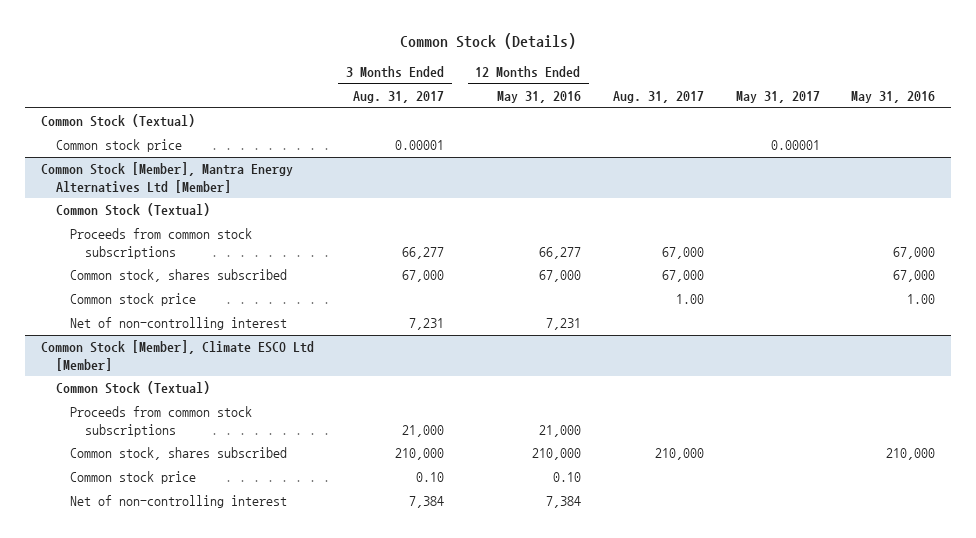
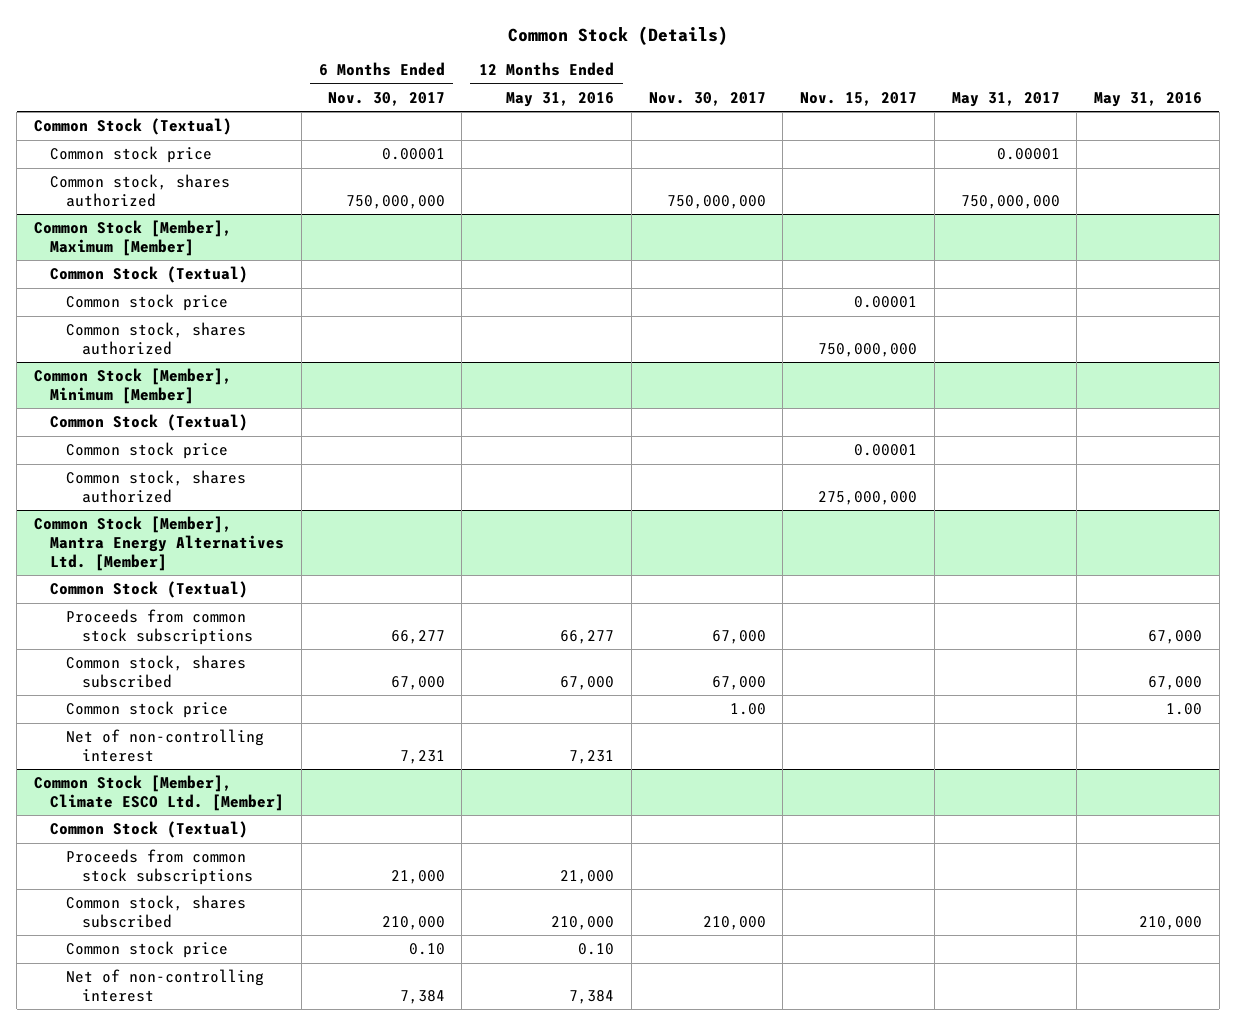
- | 3 Months Ended Aug. 31, 2017 | 12 Months Ended May 31, 2016 | Aug. 31, 2017 | May 31, 2017 | May 31, 2016
+ | 6 Months Ended Nov. 30, 2017 | 12 Months Ended May 31, 2016 | Nov. 30, 2017 | Nov. 15, 2017 | May 31, 2017 | May 31, 2016
- Common Stock [Member], Mantra Energy Alternatives Ltd [Member]
+ Common stock, shares authorized | 750,000,000 | | 750,000,000 | | 750,000,000 |
+ Common Stock [Member], Maximum [Member]
+ Common Stock (Textual)
+ Common stock price | | | | 0.00001 | |
+ Common stock, shares authorized | | | | 750,000,000 | |
+ Common Stock [Member], Minimum [Member]
+ Common Stock (Textual)
+ Common stock price | | | | 0.00001 | |
+ Common stock, shares authorized | | | | 275,000,000 | |
+ Common Stock [Member], Mantra Energy Alternatives Ltd. [Member]
- Common Stock [Member], Climate ESCO Ltd [Member]
+ Common Stock [Member], Climate ESCO Ltd. [Member]

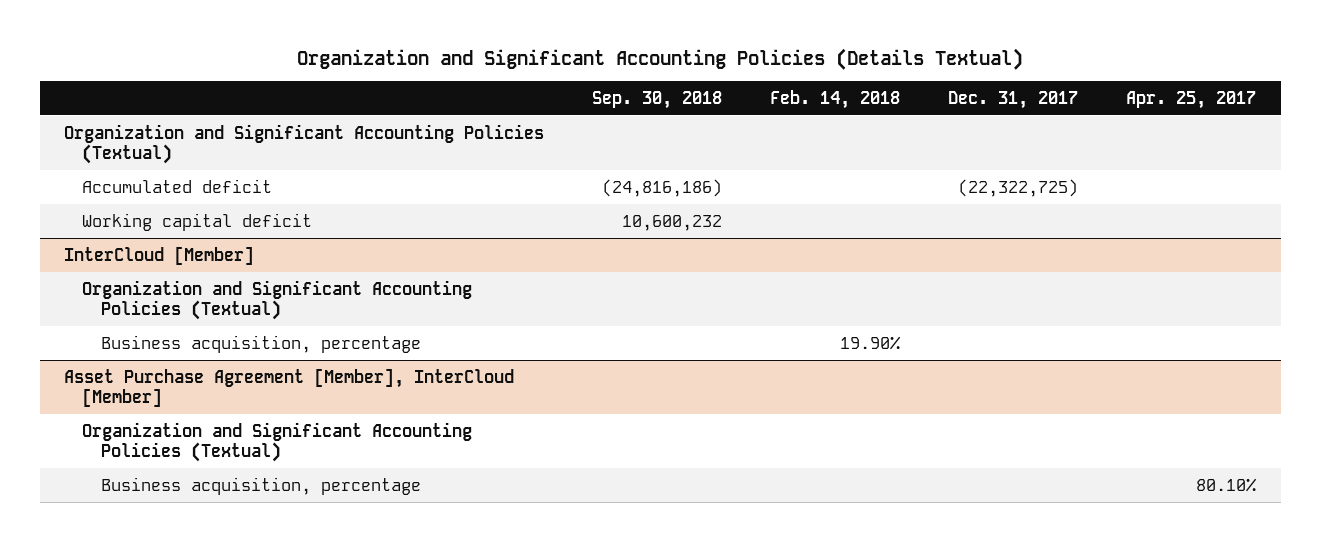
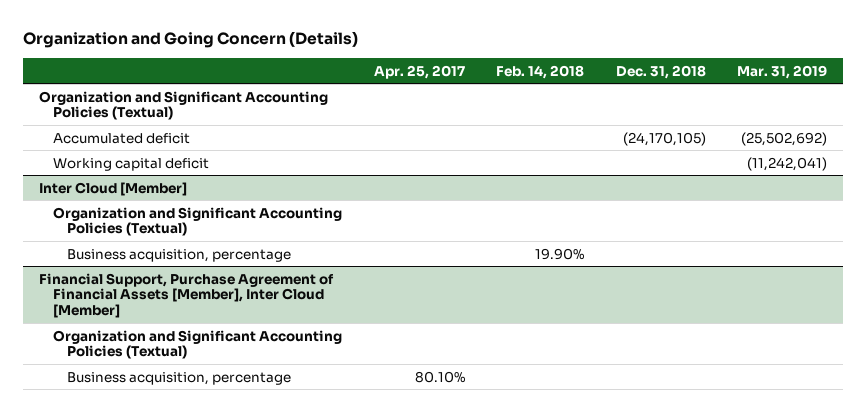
- Organization and Significant Accounting Policies (Details Textual)
+ Organization and Going Concern (Details)
- | Sep. 30, 2018 | Feb. 14, 2018 | Dec. 31, 2017 | Apr. 25, 2017
+ | Apr. 25, 2017 | Feb. 14, 2018 | Dec. 31, 2018 | Mar. 31, 2019
- InterCloud [Member]
+ Inter Cloud [Member]
- Asset Purchase Agreement [Member], InterCloud [Member]
+ Financial Support, Purchase Agreement of Financial Assets [Member], Inter Cloud [Member]

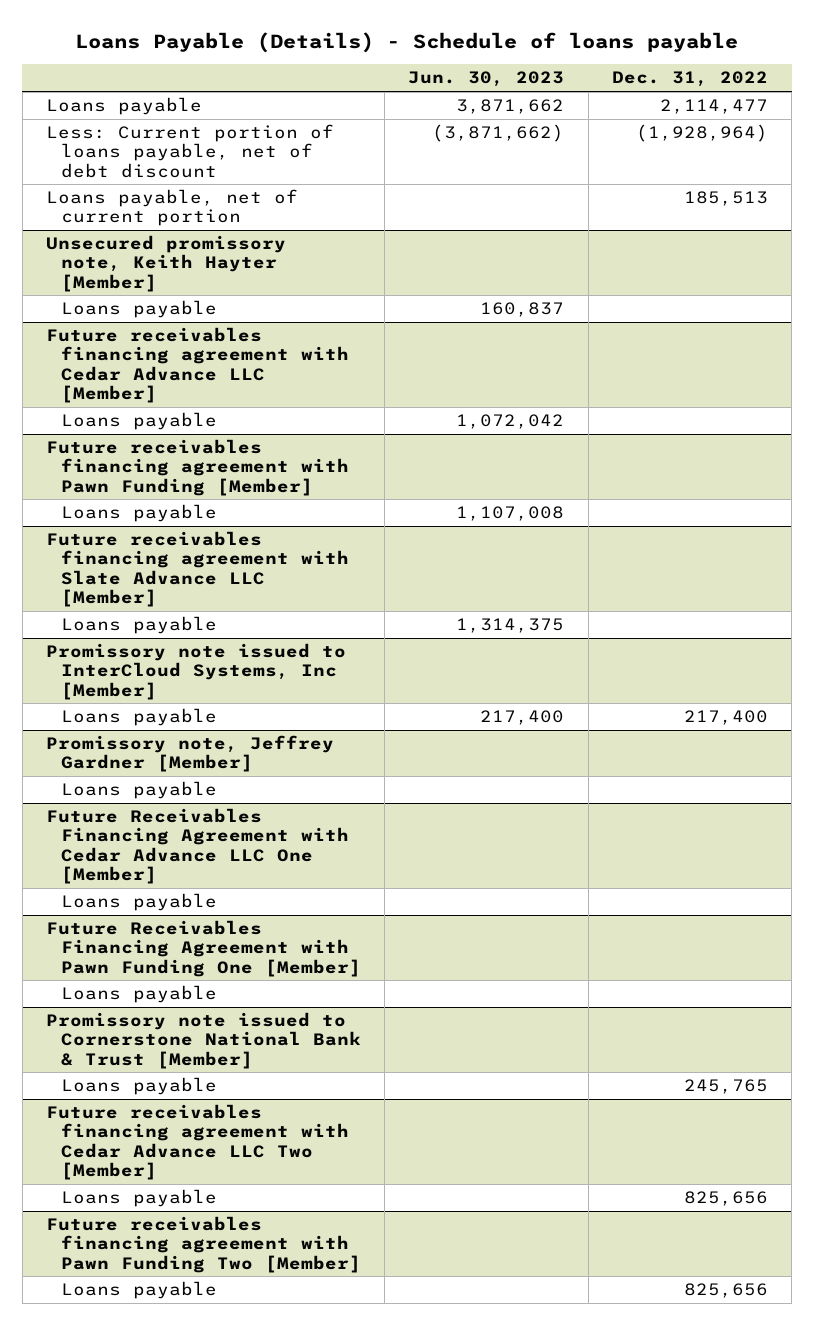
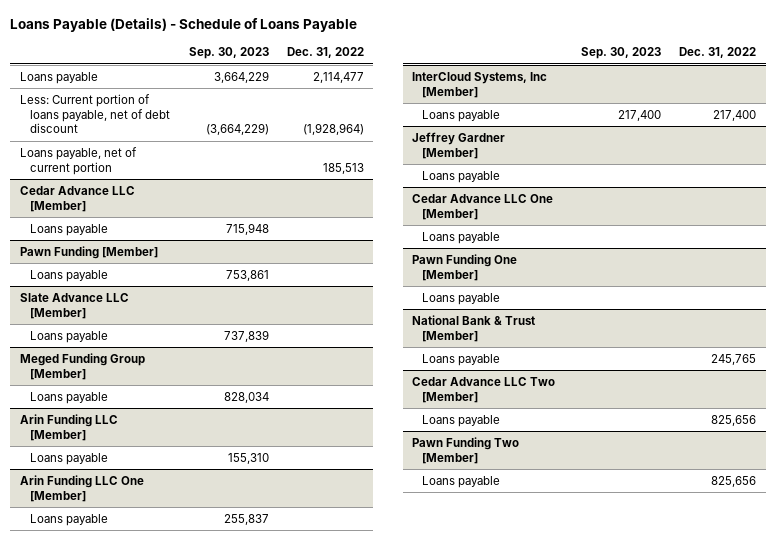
- Loans Payable (Details) - Schedule of loans payable
+ Loans Payable (Details) - Schedule of Loans Payable
- | Jun. 30, 2023 | Dec. 31, 2022
+ | Sep. 30, 2023 | Dec. 31, 2022
- Unsecured promissory note, Keith Hayter [Member]
- Loans payable | 160,837 |
- Future receivables financing agreement with Cedar Advance LLC [Member]
+ Cedar Advance LLC [Member]
- Future receivables financing agreement with Pawn Funding [Member]
+ Pawn Funding [Member]
- Future receivables financing agreement with Slate Advance LLC [Member]
+ Slate Advance LLC [Member]
- Promissory note issued to InterCloud Systems, Inc [Member]
+ Meged Funding Group [Member]
+ Loans payable | 828,034 |
+ Arin Funding LLC [Member]
+ Loans payable | 155,310 |
+ Arin Funding LLC One [Member]
+ Loans payable | 255,837 |
+ InterCloud Systems, Inc [Member]
- Promissory note, Jeffrey Gardner [Member]
+ Jeffrey Gardner [Member]
- Future Receivables Financing Agreement with Cedar Advance LLC One [Member]
+ Cedar Advance LLC One [Member]
- Future Receivables Financing Agreement with Pawn Funding One [Member]
+ Pawn Funding One [Member]
- Promissory note issued to Cornerstone National Bank & Trust [Member]
+ National Bank & Trust [Member]
- Future receivables financing agreement with Cedar Advance LLC Two [Member]
+ Cedar Advance LLC Two [Member]
- Future receivables financing agreement with Pawn Funding Two [Member]
+ Pawn Funding Two [Member]

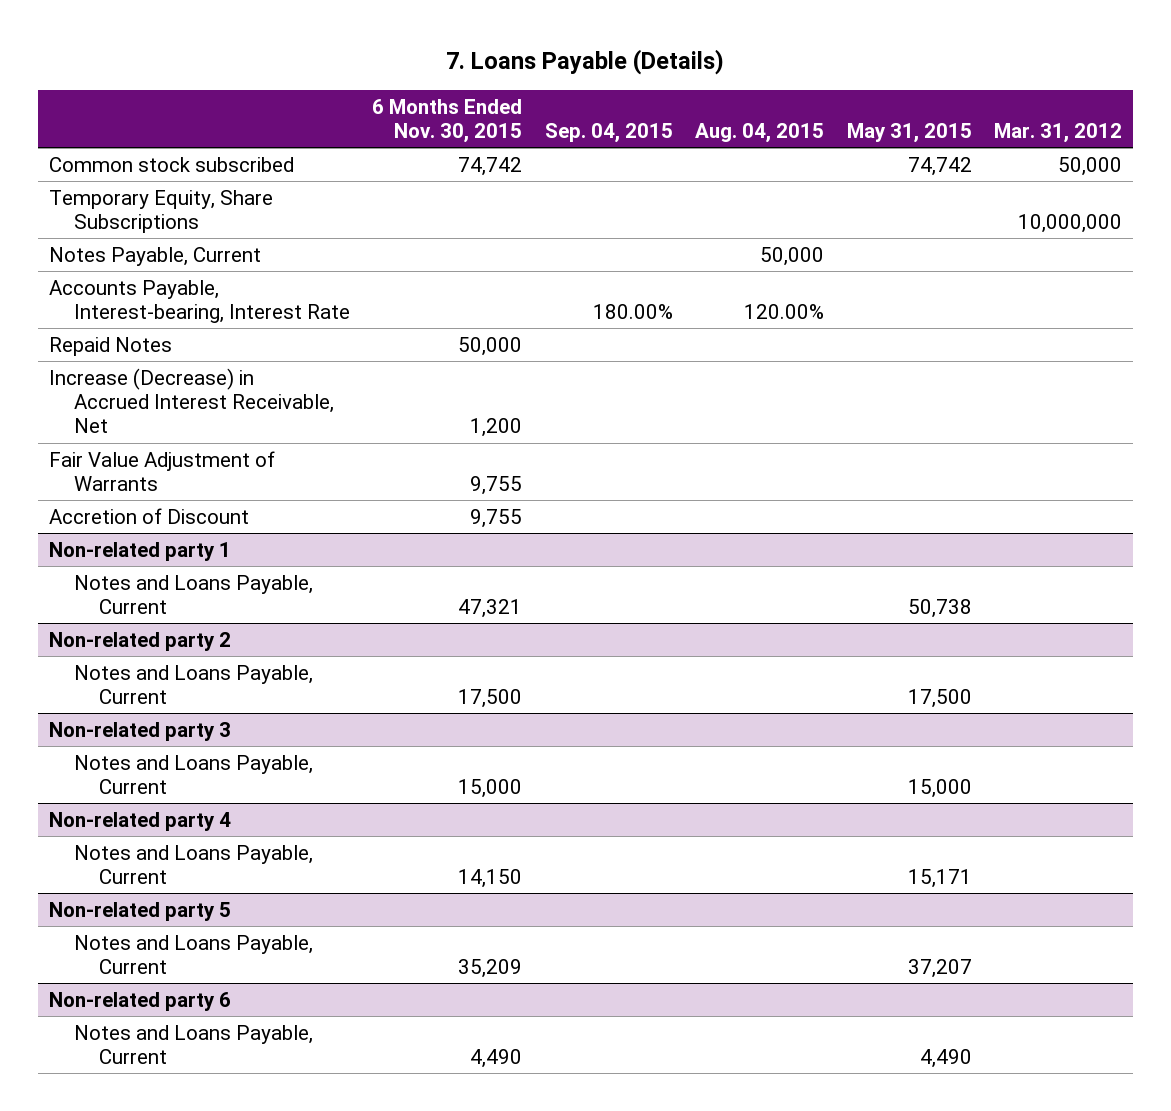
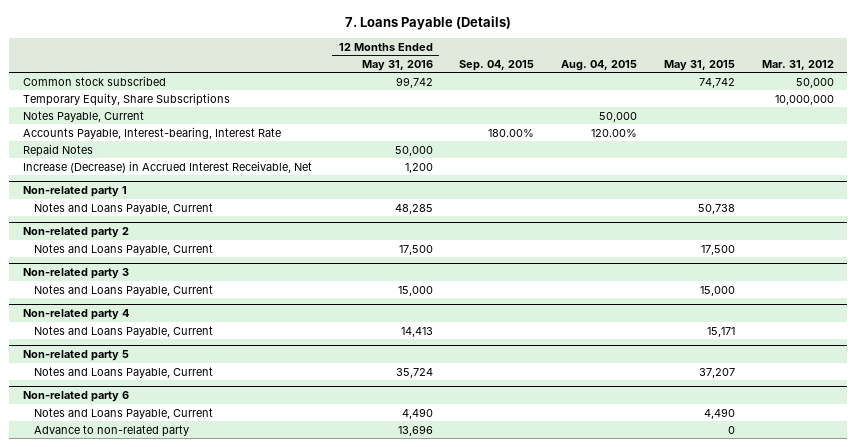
- | 6 Months Ended Nov. 30, 2015 | Sep. 04, 2015 | Aug. 04, 2015 | May 31, 2015 | Mar. 31, 2012
+ | 12 Months Ended May 31, 2016 | Sep. 04, 2015 | Aug. 04, 2015 | May 31, 2015 | Mar. 31, 2012
- Fair Value Adjustment of Warrants | 9,755 | | | |
- Accretion of Discount | 9,755 | | | |
@ Non-related party 6
+ Advance to non-related party | 13,696 | | | 0 |

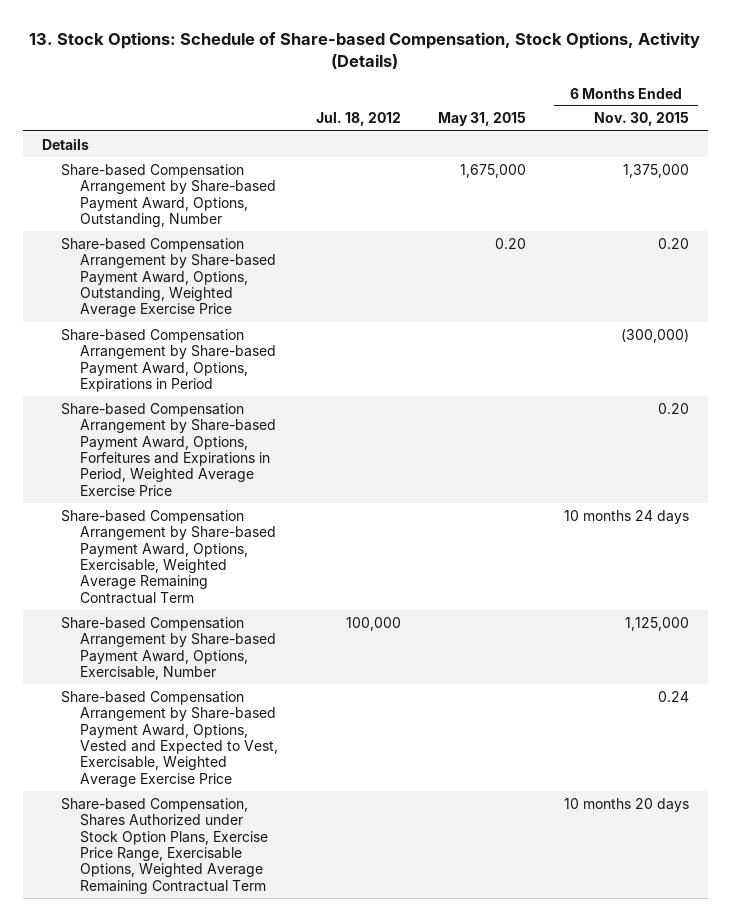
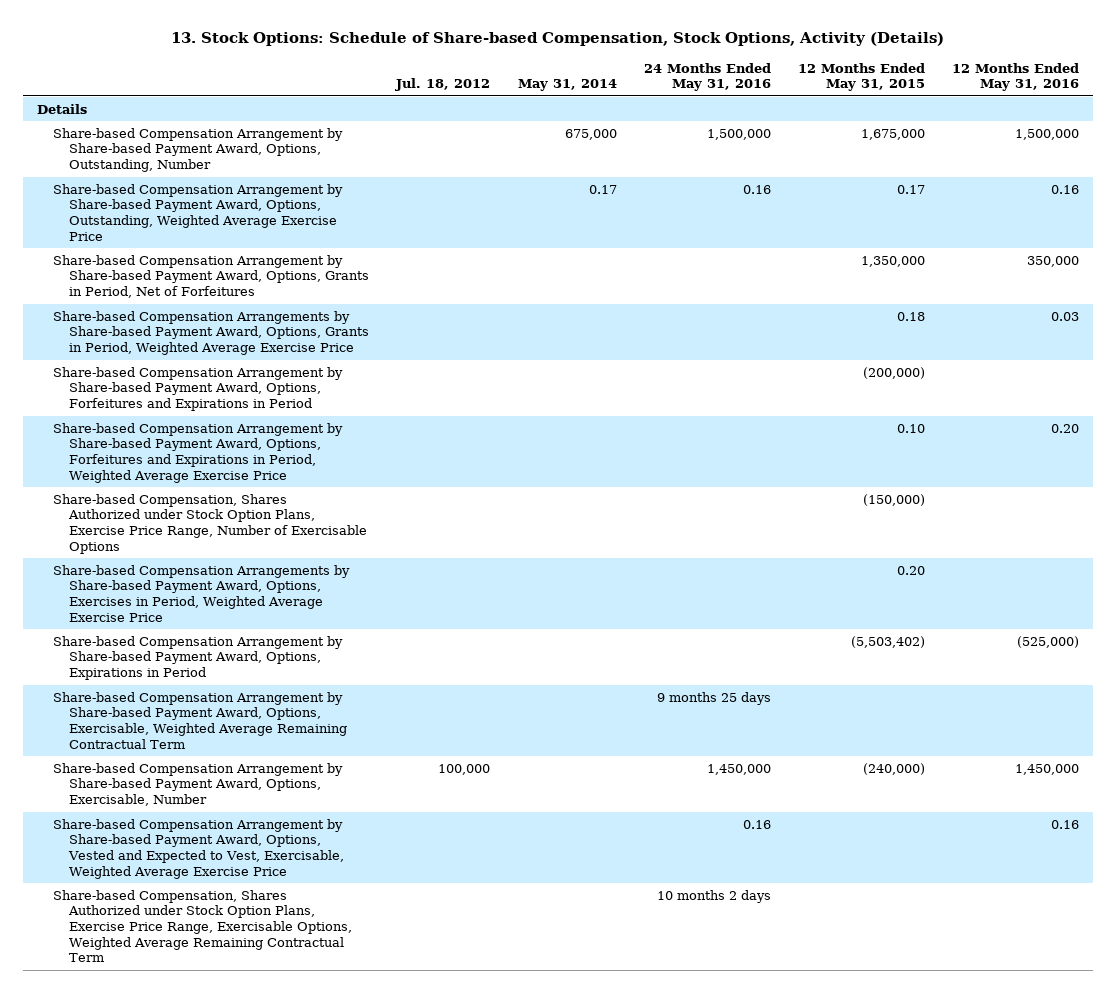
- | Jul. 18, 2012 | May 31, 2015 | 6 Months Ended Nov. 30, 2015
+ | Jul. 18, 2012 | May 31, 2014 | 24 Months Ended May 31, 2016 | 12 Months Ended May 31, 2015 | 12 Months Ended May 31, 2016
+ Share-based Compensation Arrangement by Share-based Payment Award, Options, Grants in Period, Net of Forfeitures | | | | 1,350,000 | 350,000
+ Share-based Compensation Arrangements by Share-based Payment Award, Options, Grants in Period, Weighted Average Exercise Price | | | | 0.18 | 0.03
+ Share-based Compensation Arrangement by Share-based Payment Award, Options, Forfeitures and Expirations in Period | | | | (200,000) |
+ Share-based Compensation, Shares Authorized under Stock Option Plans, Exercise Price Range, Number of Exercisable Options | | | | (150,000) |
+ Share-based Compensation Arrangements by Share-based Payment Award, Options, Exercises in Period, Weighted Average Exercise Price | | | | 0.20 |
moved down: Share-based Compensation Arrangement by Share-based Payment Award, Options, Expirations in Period | | | | (5,503,402) | (525,000)

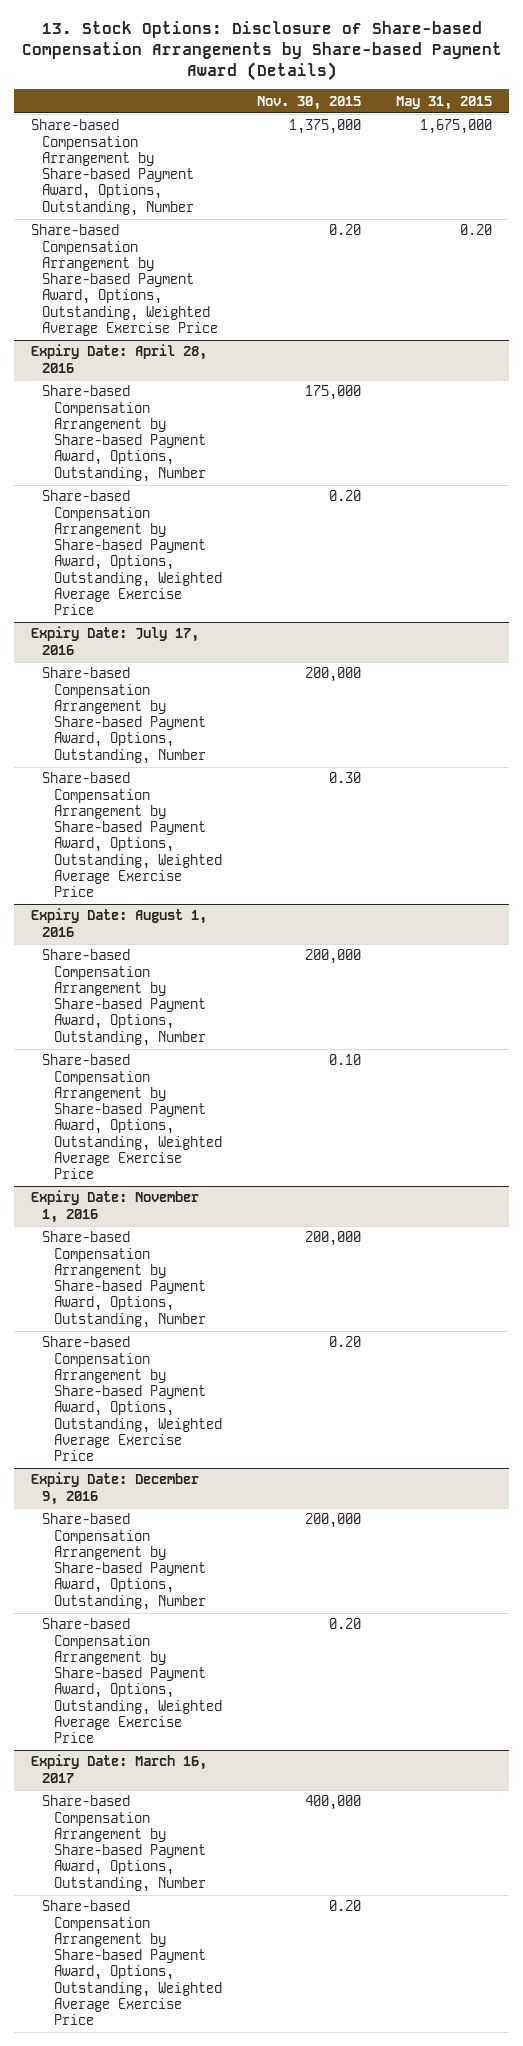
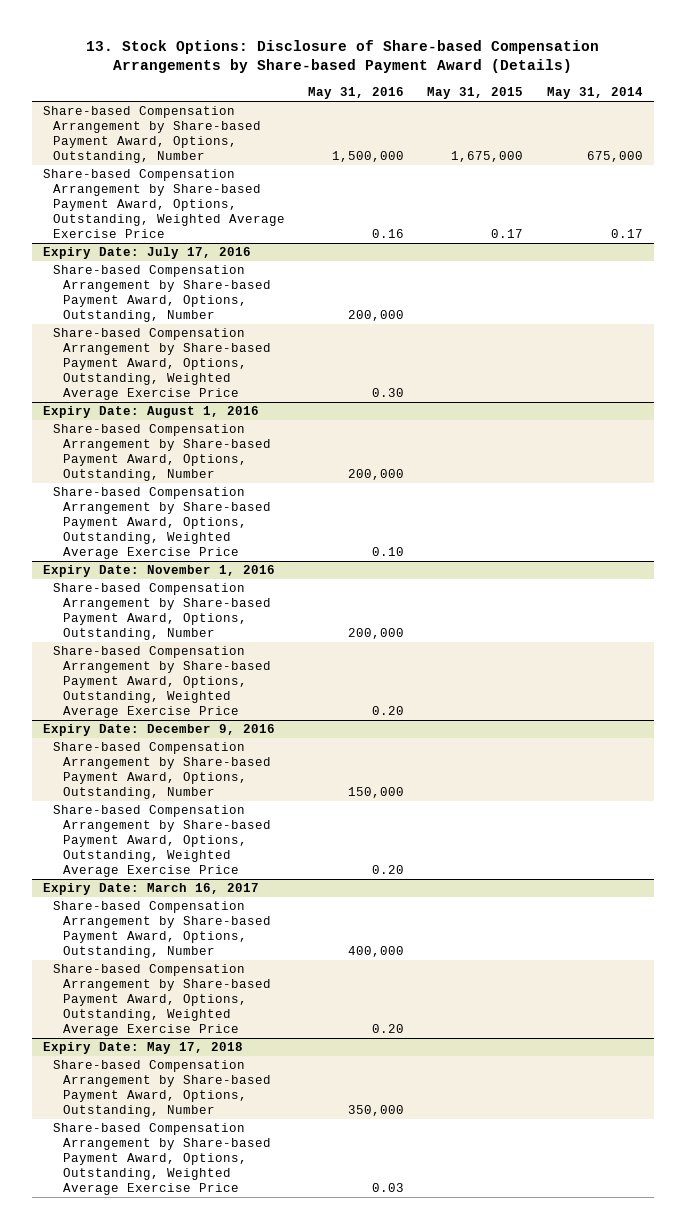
- | Nov. 30, 2015 | May 31, 2015
+ | May 31, 2016 | May 31, 2015 | May 31, 2014
- Share-based Compensation Arrangement by Share-based Payment Award, Options, Outstanding, Weighted Average Exercise Price | 0.20 | 0.20
- Expiry Date: April 28, 2016
- Share-based Compensation Arrangement by Share-based Payment Award, Options, Outstanding, Number | 175,000 |
- Share-based Compensation Arrangement by Share-based Payment Award, Options, Outstanding, Weighted Average Exercise Price | 0.20 |
+ Share-based Compensation Arrangement by Share-based Payment Award, Options, Outstanding, Weighted Average Exercise Price | 0.16 | 0.17 | 0.17
+ Expiry Date: May 17, 2018
+ Share-based Compensation Arrangement by Share-based Payment Award, Options, Outstanding, Number | 350,000 | |
+ Share-based Compensation Arrangement by Share-based Payment Award, Options, Outstanding, Weighted Average Exercise Price | 0.03 | |

